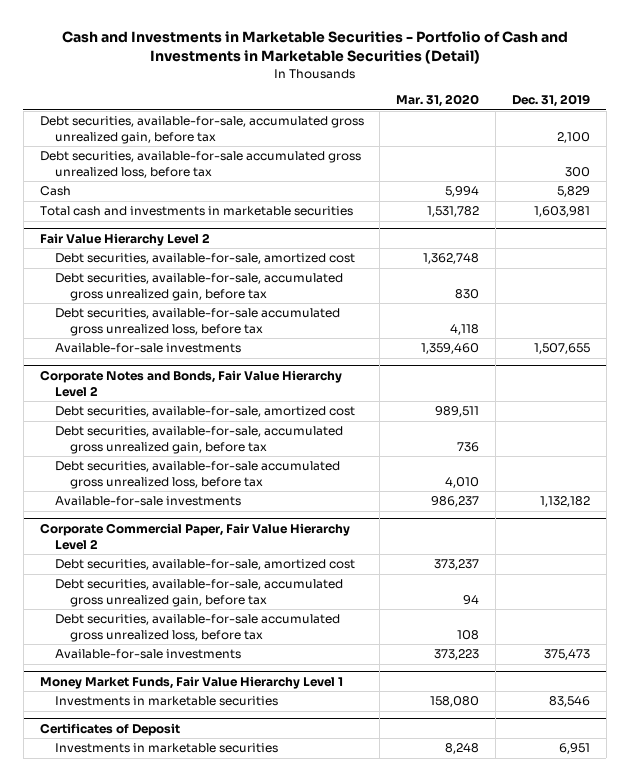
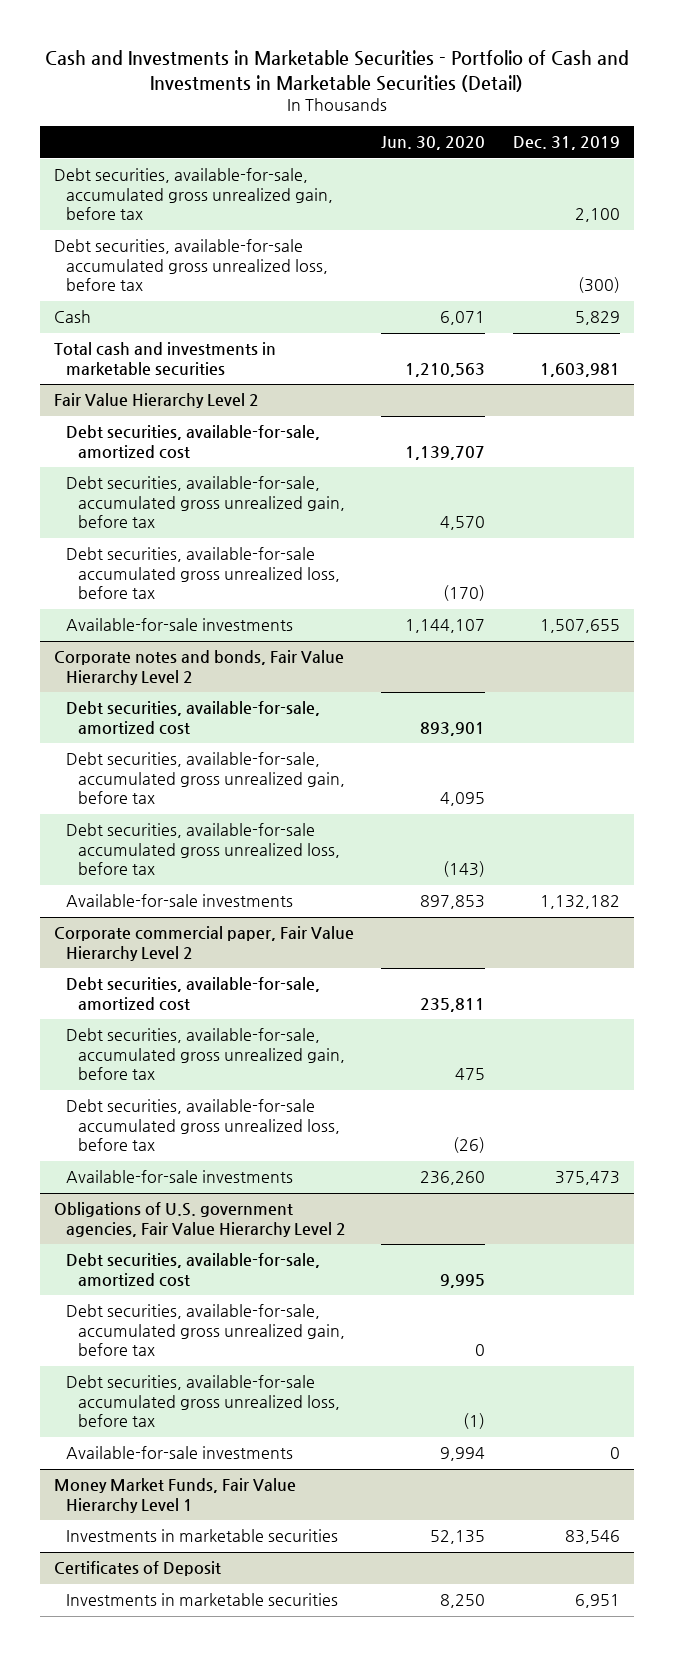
- | Mar. 31, 2020 | Dec. 31, 2019
+ | Jun. 30, 2020 | Dec. 31, 2019
- Debt securities, available-for-sale accumulated gross unrealized loss, before tax | | 300
+ Debt securities, available-for-sale accumulated gross unrealized loss, before tax | | (300)
- Corporate Notes and Bonds, Fair Value Hierarchy Level 2
+ Corporate notes and bonds, Fair Value Hierarchy Level 2
- Corporate Commercial Paper, Fair Value Hierarchy Level 2
+ Corporate commercial paper, Fair Value Hierarchy Level 2
+ Obligations of U.S. government agencies, Fair Value Hierarchy Level 2
+ Debt securities, available-for-sale, amortized cost | 9,995 |
+ Debt securities, available-for-sale, accumulated gross unrealized gain, before tax | 0 |
+ Debt securities, available-for-sale accumulated gross unrealized loss, before tax | (1) |
+ Available-for-sale investments | 9,994 | 0

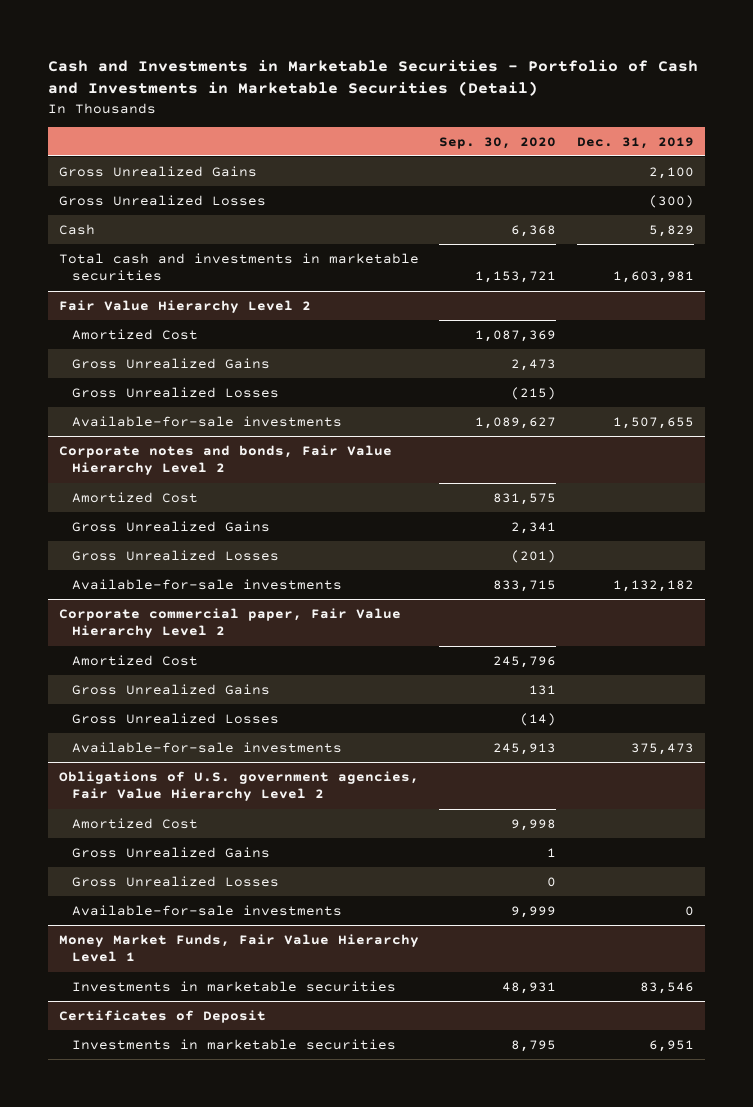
- | Jun. 30, 2020 | Dec. 31, 2019
+ | Sep. 30, 2020 | Dec. 31, 2019
- Debt securities, available-for-sale, accumulated gross unrealized gain, before tax | | 2,100
- Debt securities, available-for-sale accumulated gross unrealized loss, before tax | | (300)
+ Gross Unrealized Gains | | 2,100
+ Gross Unrealized Losses | | (300)
@ Fair Value Hierarchy Level 2
- Debt securities, available-for-sale, amortized cost | 1,139,707 |
- Debt securities, available-for-sale, accumulated gross unrealized gain, before tax | 4,570 |
- Debt securities, available-for-sale accumulated gross unrealized loss, before tax | (170) |
+ Amortized Cost | 1,087,369 |
+ Gross Unrealized Gains | 2,473 |
+ Gross Unrealized Losses | (215) |
@ Corporate notes and bonds, Fair Value Hierarchy Level 2
- Debt securities, available-for-sale, amortized cost | 893,901 |
- Debt securities, available-for-sale, accumulated gross unrealized gain, before tax | 4,095 |
- Debt securities, available-for-sale accumulated gross unrealized loss, before tax | (143) |
+ Amortized Cost | 831,575 |
+ Gross Unrealized Gains | 2,341 |
+ Gross Unrealized Losses | (201) |
@ Corporate commercial paper, Fair Value Hierarchy Level 2
- Debt securities, available-for-sale, amortized cost | 235,811 |
- Debt securities, available-for-sale, accumulated gross unrealized gain, before tax | 475 |
- Debt securities, available-for-sale accumulated gross unrealized loss, before tax | (26) |
+ Amortized Cost | 245,796 |
+ Gross Unrealized Gains | 131 |
+ Gross Unrealized Losses | (14) |
@ Obligations of U.S. government agencies, Fair Value Hierarchy Level 2
- Debt securities, available-for-sale, amortized cost | 9,995 |
- Debt securities, available-for-sale, accumulated gross unrealized gain, before tax | 0 |
- Debt securities, available-for-sale accumulated gross unrealized loss, before tax | (1) |
+ Amortized Cost | 9,998 |
+ Gross Unrealized Gains | 1 |
+ Gross Unrealized Losses | 0 |

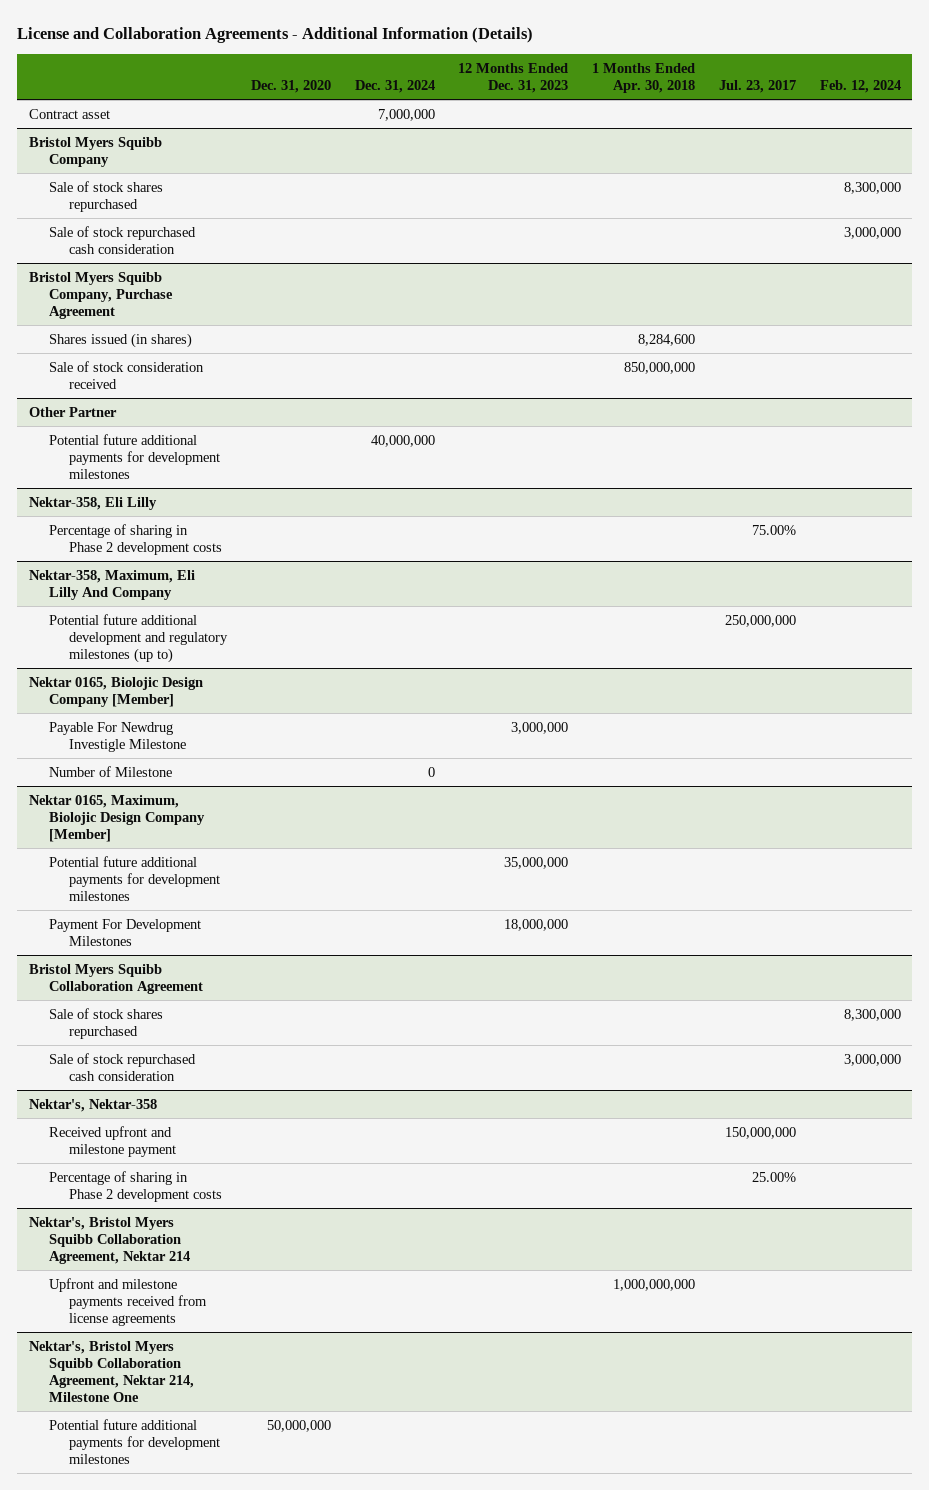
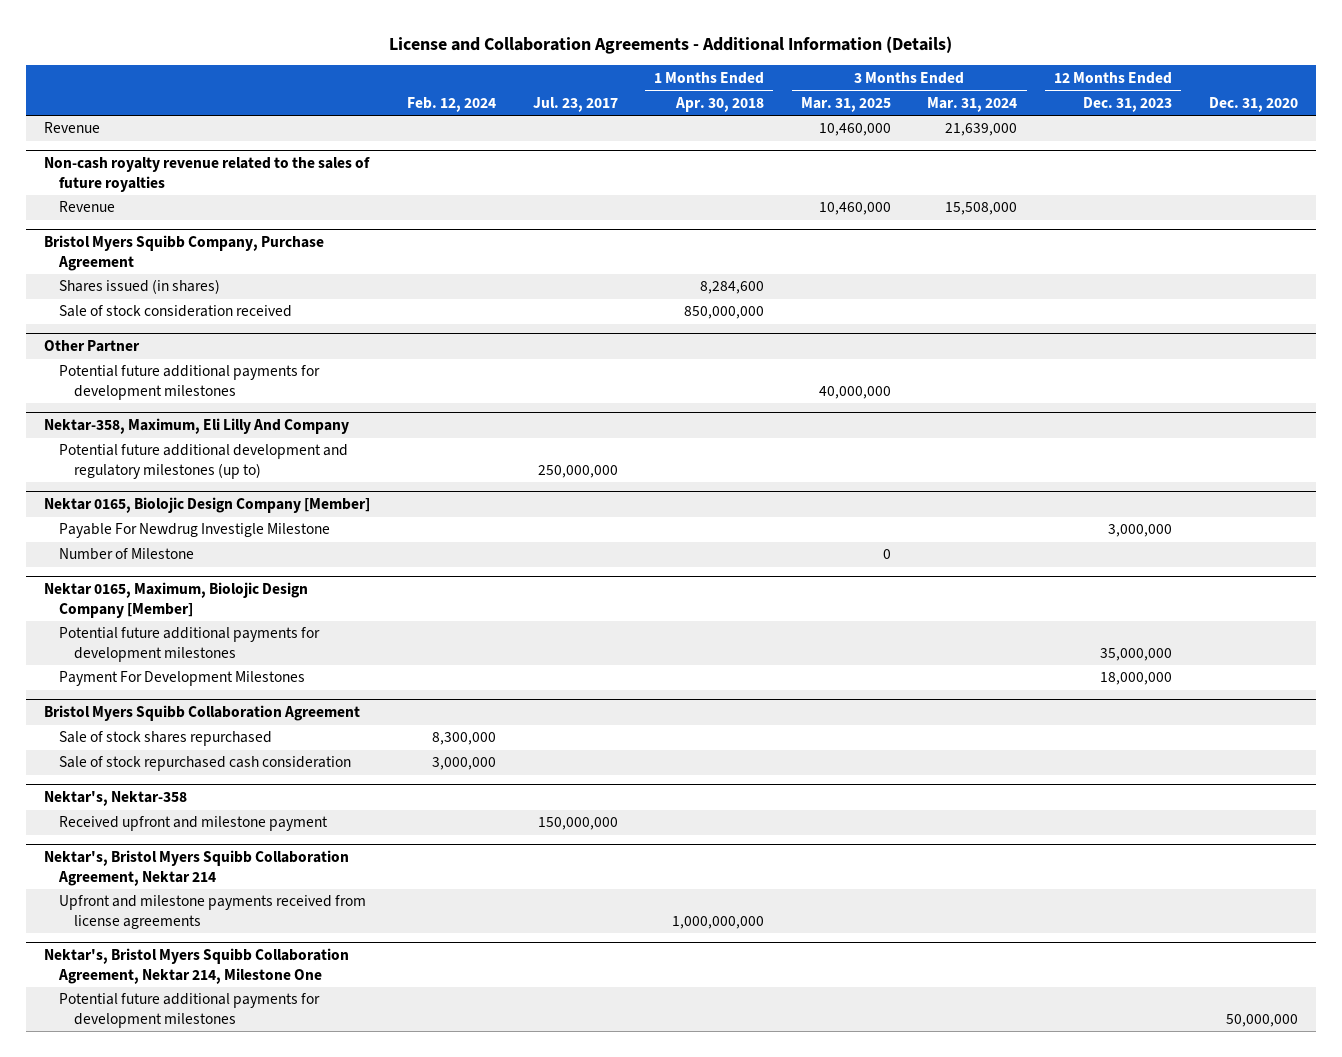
- | Dec. 31, 2020 | Dec. 31, 2024 | 12 Months Ended Dec. 31, 2023 | 1 Months Ended Apr. 30, 2018 | Jul. 23, 2017 | Feb. 12, 2024
+ | Feb. 12, 2024 | Jul. 23, 2017 | 1 Months Ended Apr. 30, 2018 | 3 Months Ended Mar. 31, 2025 | 3 Months Ended Mar. 31, 2024 | 12 Months Ended Dec. 31, 2023 | Dec. 31, 2020
- Contract asset | | 7,000,000 | | | |
- Bristol Myers Squibb Company
- Sale of stock shares repurchased | | | | | | 8,300,000
- Sale of stock repurchased cash consideration | | | | | | 3,000,000
+ Revenue | | | | 10,460,000 | 21,639,000 | |
+ Non-cash royalty revenue related to the sales of future royalties
+ Revenue | | | | 10,460,000 | 15,508,000 | |
- Nektar-358, Eli Lilly
- Percentage of sharing in Phase 2 development costs | | | | | 75.00% |
@ Nektar's, Nektar-358
- Percentage of sharing in Phase 2 development costs | | | | | 25.00% |

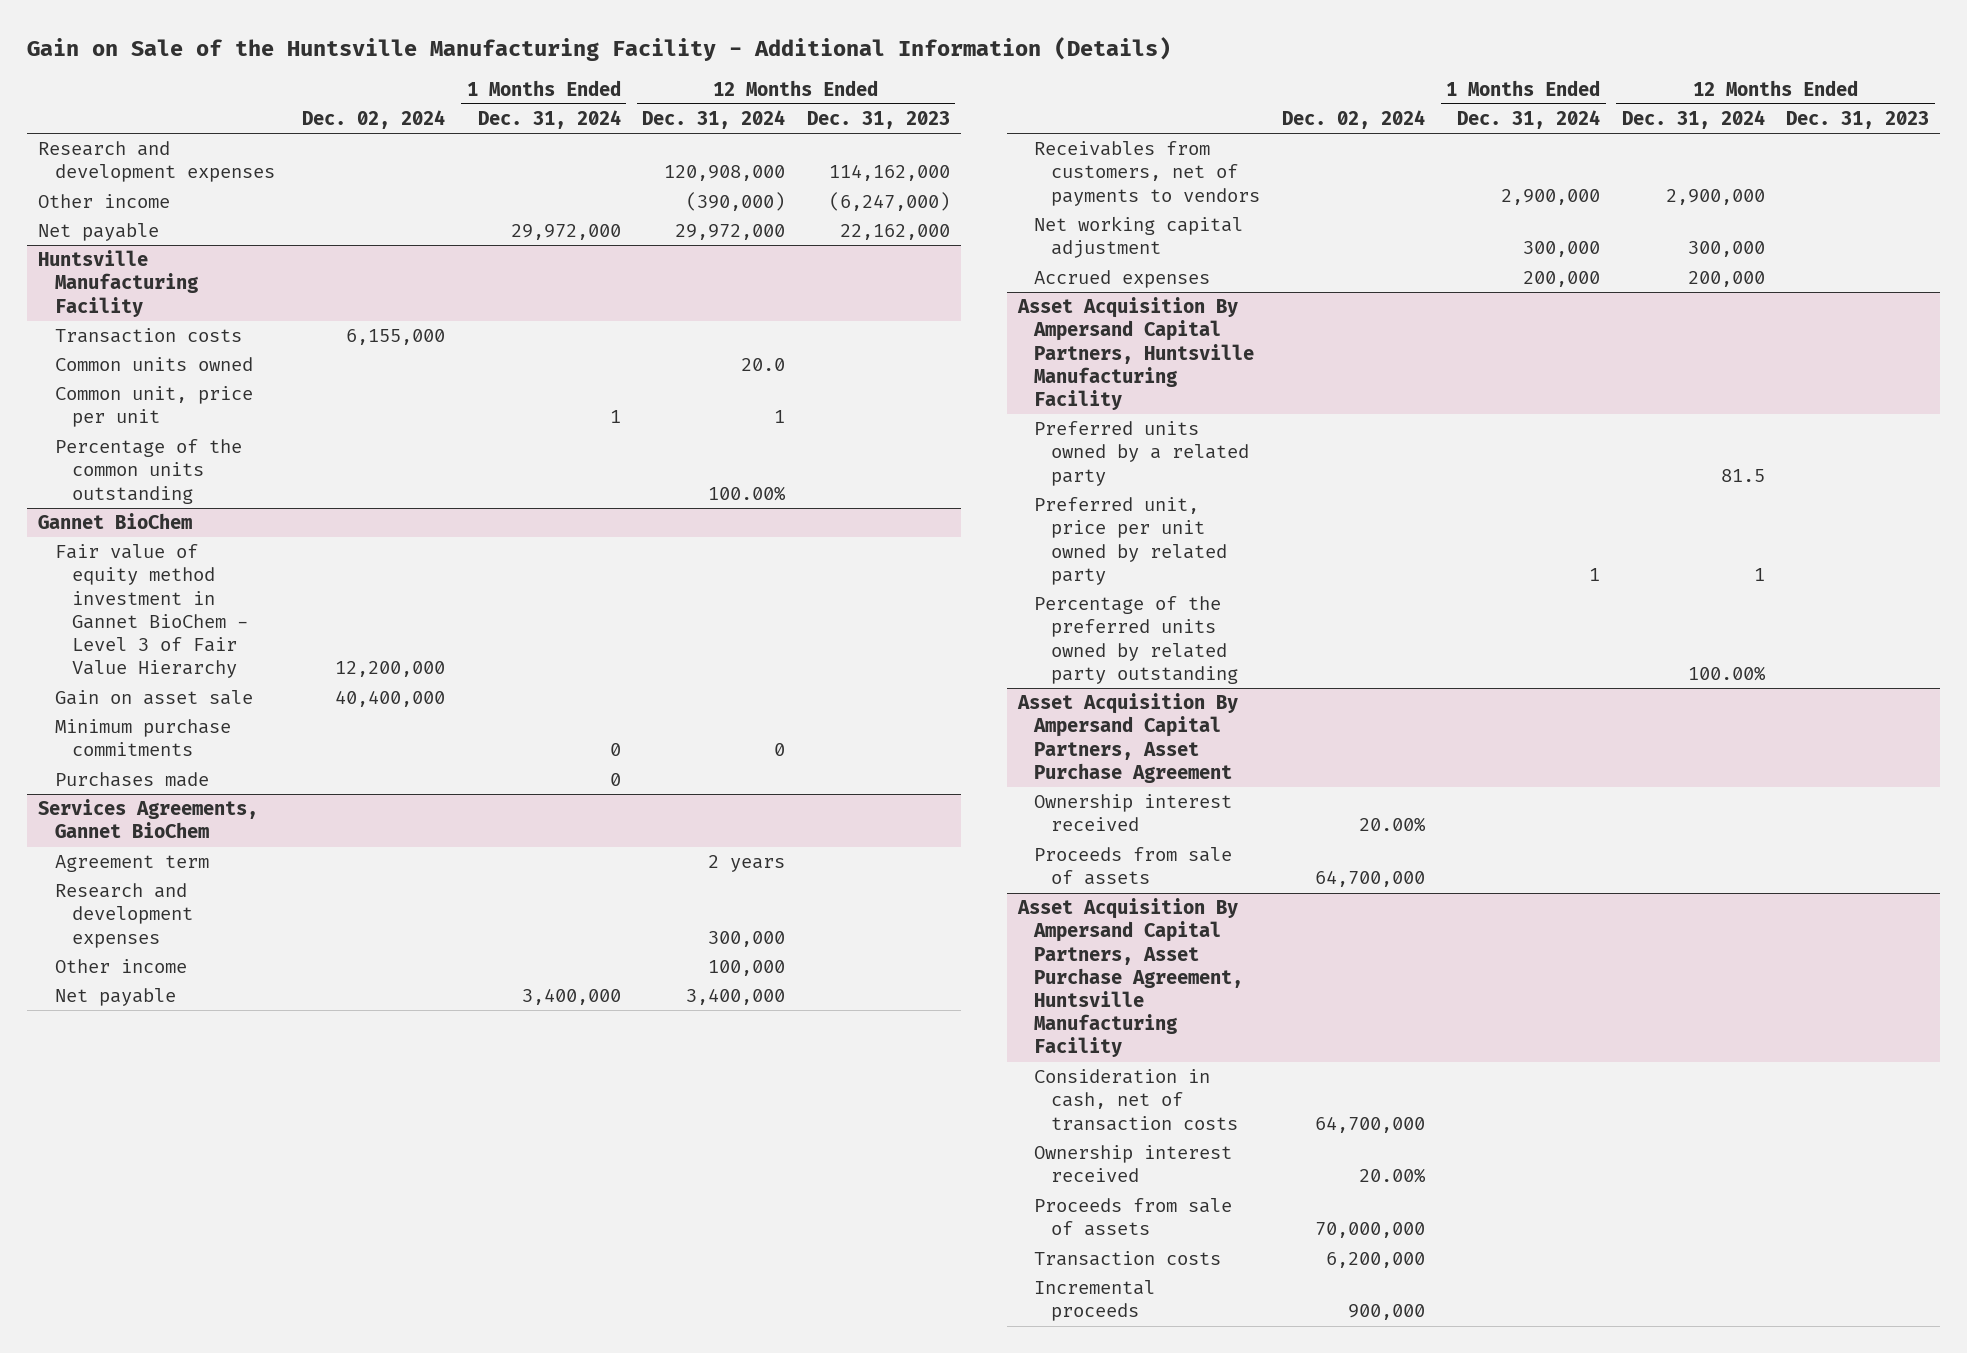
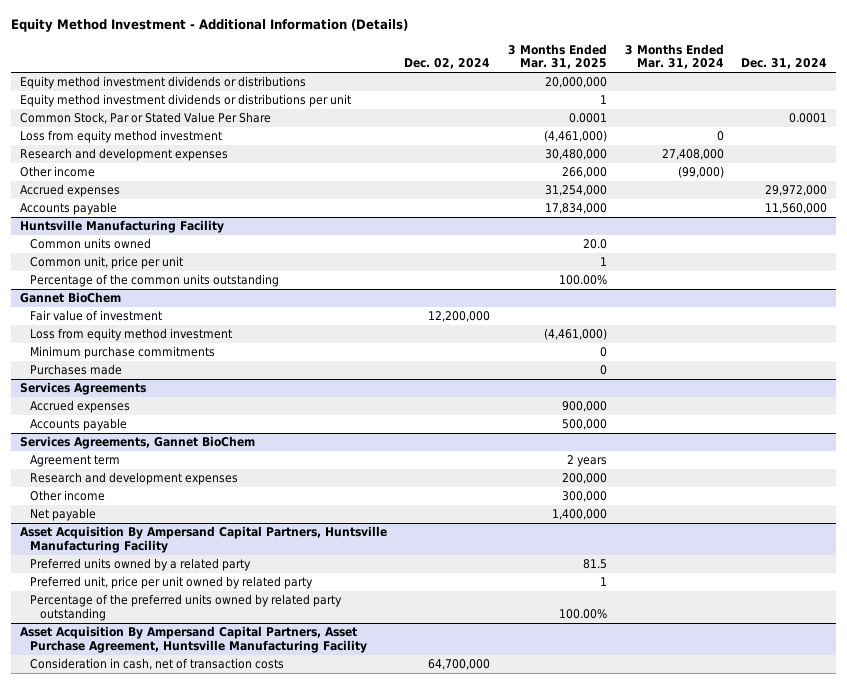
- Gain on Sale of the Huntsville Manufacturing Facility - Additional Information (Details)
+ Equity Method Investment - Additional Information (Details)
- | Dec. 02, 2024 | 1 Months Ended Dec. 31, 2024 | 12 Months Ended Dec. 31, 2024 | 12 Months Ended Dec. 31, 2023
+ | Dec. 02, 2024 | 3 Months Ended Mar. 31, 2025 | 3 Months Ended Mar. 31, 2024 | Dec. 31, 2024
+ Equity method investment dividends or distributions | | 20,000,000 | |
+ Equity method investment dividends or distributions per unit | | 1 | |
+ Common Stock, Par or Stated Value Per Share | | 0.0001 | | 0.0001
+ Loss from equity method investment | | (4,461,000) | 0 |
- Net payable | | 29,972,000 | 29,972,000 | 22,162,000
+ Accrued expenses | | 31,254,000 | | 29,972,000
+ Accounts payable | | 17,834,000 | | 11,560,000
@ Huntsville Manufacturing Facility
- Transaction costs | 6,155,000 | | |
@ Gannet BioChem
- Fair value of equity method investment in Gannet BioChem - Level 3 of Fair Value Hierarchy | 12,200,000 | | |
- Gain on asset sale | 40,400,000 | | |
+ Fair value of investment | 12,200,000 | | |
+ Loss from equity method investment | | (4,461,000) | |
+ Services Agreements
+ Accrued expenses | | 900,000 | |
+ Accounts payable | | 500,000 | |
@ Services Agreements, Gannet BioChem
- Receivables from customers, net of payments to vendors | | 2,900,000 | 2,900,000 |
- Net working capital adjustment | | 300,000 | 300,000 |
- Accrued expenses | | 200,000 | 200,000 |
- Asset Acquisition By Ampersand Capital Partners, Asset Purchase Agreement
- Ownership interest received | 20.00% | | |
- Proceeds from sale of assets | 64,700,000 | | |
@ Asset Acquisition By Ampersand Capital Partners, Asset Purchase Agreement, Huntsville Manufacturing Facility
- Ownership interest received | 20.00% | | |
- Proceeds from sale of assets | 70,000,000 | | |
- Transaction costs | 6,200,000 | | |
- Incremental proceeds | 900,000 | | |

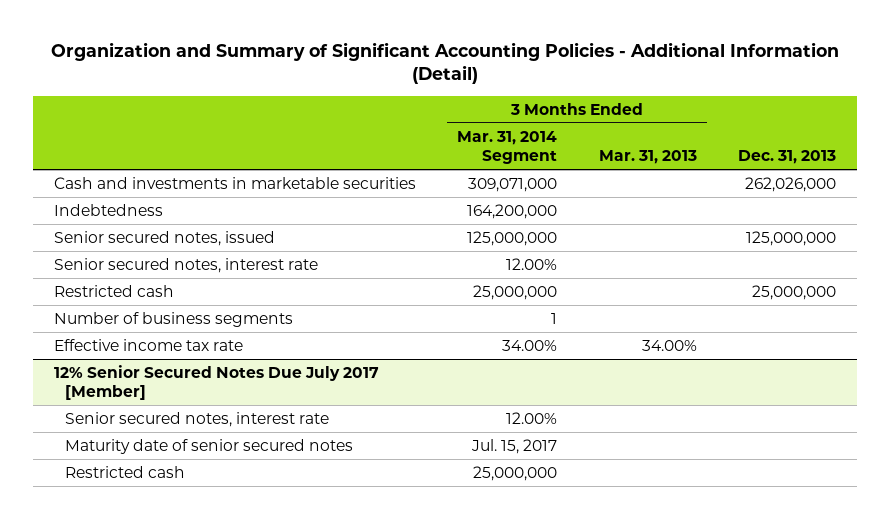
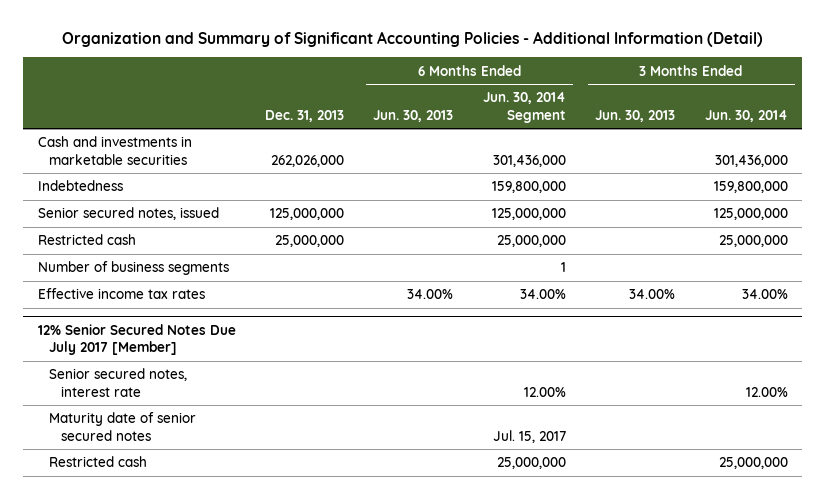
- | 3 Months Ended Mar. 31, 2014 Segment | 3 Months Ended Mar. 31, 2013 | Dec. 31, 2013
+ | Dec. 31, 2013 | 6 Months Ended Jun. 30, 2013 | 6 Months Ended Jun. 30, 2014 Segment | 3 Months Ended Jun. 30, 2013 | 3 Months Ended Jun. 30, 2014
- Senior secured notes, interest rate | 12.00% | |
- Effective income tax rate | 34.00% | 34.00% |
+ Effective income tax rates | | 34.00% | 34.00% | 34.00% | 34.00%

